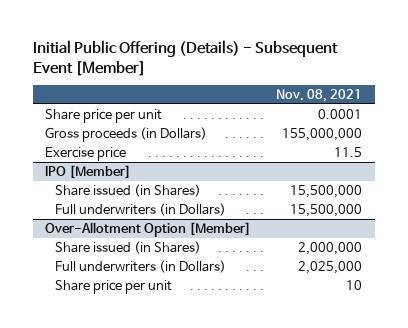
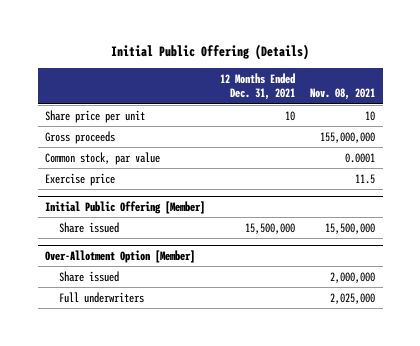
- Initial Public Offering (Details) - Subsequent Event [Member]
+ Initial Public Offering (Details)
- | Nov. 08, 2021
+ | 12 Months Ended Dec. 31, 2021 | Nov. 08, 2021
- Share price per unit | 0.0001
- Gross proceeds (in Dollars) | 155,000,000
+ Share price per unit | 10 | 10
+ Gross proceeds | | 155,000,000
+ Common stock, par value | | 0.0001
- IPO [Member]
- Share issued (in Shares) | 15,500,000
- Full underwriters (in Dollars) | 15,500,000
+ Initial Public Offering [Member]
+ Share issued | 15,500,000 | 15,500,000
@ Over-Allotment Option [Member]
- Share issued (in Shares) | 2,000,000
- Full underwriters (in Dollars) | 2,025,000
- Share price per unit | 10
+ Share issued | | 2,000,000
+ Full underwriters | | 2,025,000

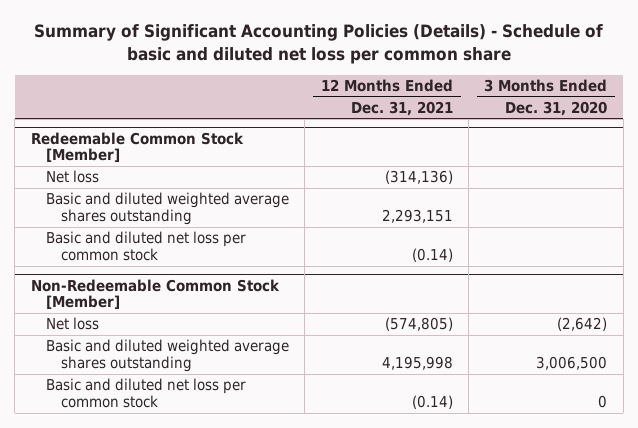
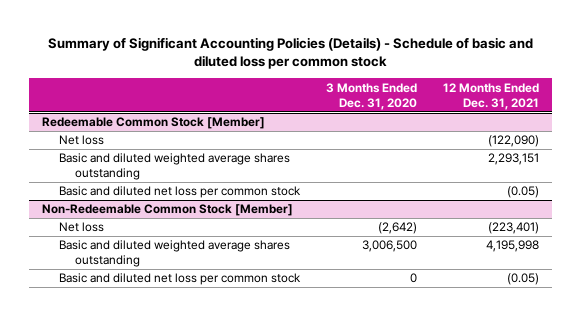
- Summary of Significant Accounting Policies (Details) - Schedule of basic and diluted net loss per common share
+ Summary of Significant Accounting Policies (Details) - Schedule of basic and diluted loss per common stock
- | 12 Months Ended Dec. 31, 2021 | 3 Months Ended Dec. 31, 2020
+ | 3 Months Ended Dec. 31, 2020 | 12 Months Ended Dec. 31, 2021
@ Redeemable Common Stock [Member]
- Net loss | (314,136) |
+ Net loss | | (122,090)
- Basic and diluted net loss per common stock | (0.14) |
+ Basic and diluted net loss per common stock | | (0.05)
@ Non-Redeemable Common Stock [Member]
- Net loss | (574,805) | (2,642)
+ Net loss | (2,642) | (223,401)
- Basic and diluted net loss per common stock | (0.14) | 0
+ Basic and diluted net loss per common stock | 0 | (0.05)

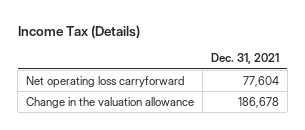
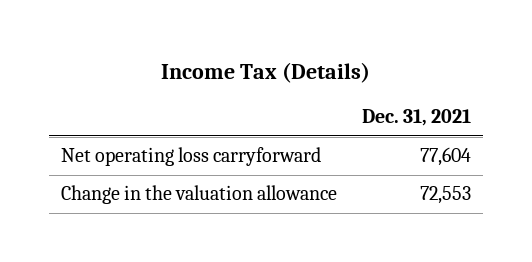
- Change in the valuation allowance | 186,678
+ Change in the valuation allowance | 72,553

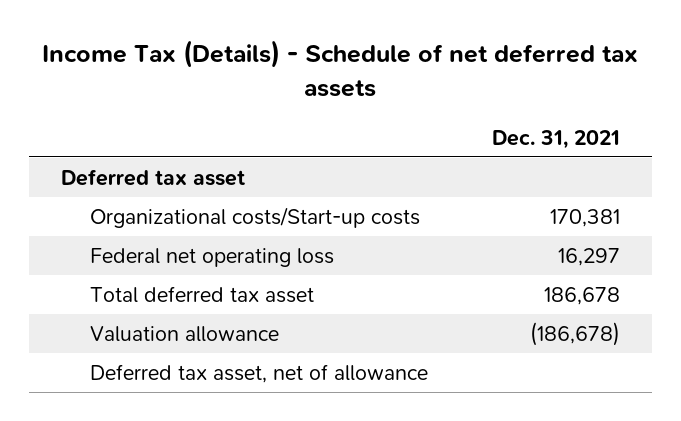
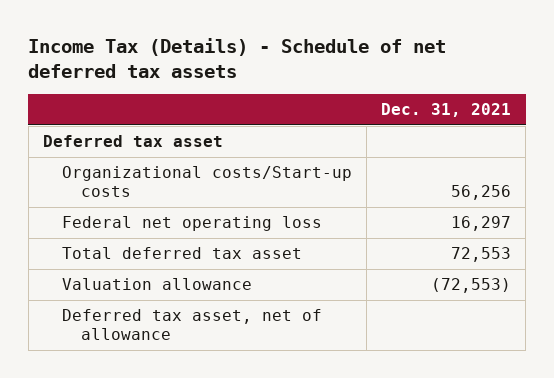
- Organizational costs/Start-up costs | 170,381
+ Organizational costs/Start-up costs | 56,256
- Total deferred tax asset | 186,678
- Valuation allowance | (186,678)
+ Total deferred tax asset | 72,553
+ Valuation allowance | (72,553)

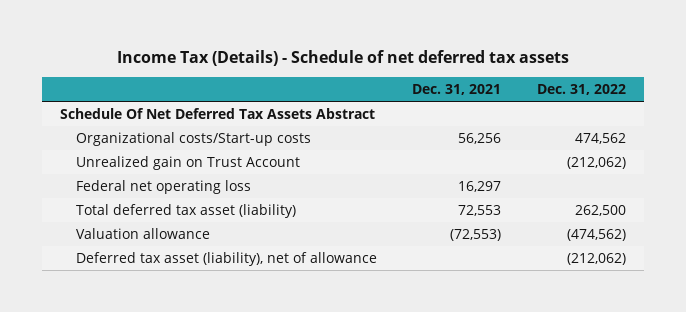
- | Dec. 31, 2021
+ | Dec. 31, 2021 | Dec. 31, 2022
- Deferred tax asset
+ Schedule Of Net Deferred Tax Assets Abstract
+ Unrealized gain on Trust Account | | (212,062)
- Total deferred tax asset | 72,553
+ Total deferred tax asset (liability) | 72,553 | 262,500
- Deferred tax asset, net of allowance
+ Deferred tax asset (liability), net of allowance | | (212,062)

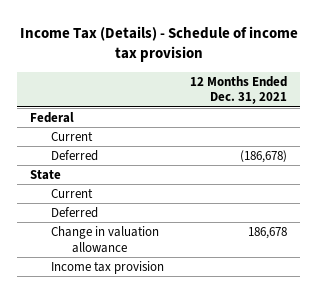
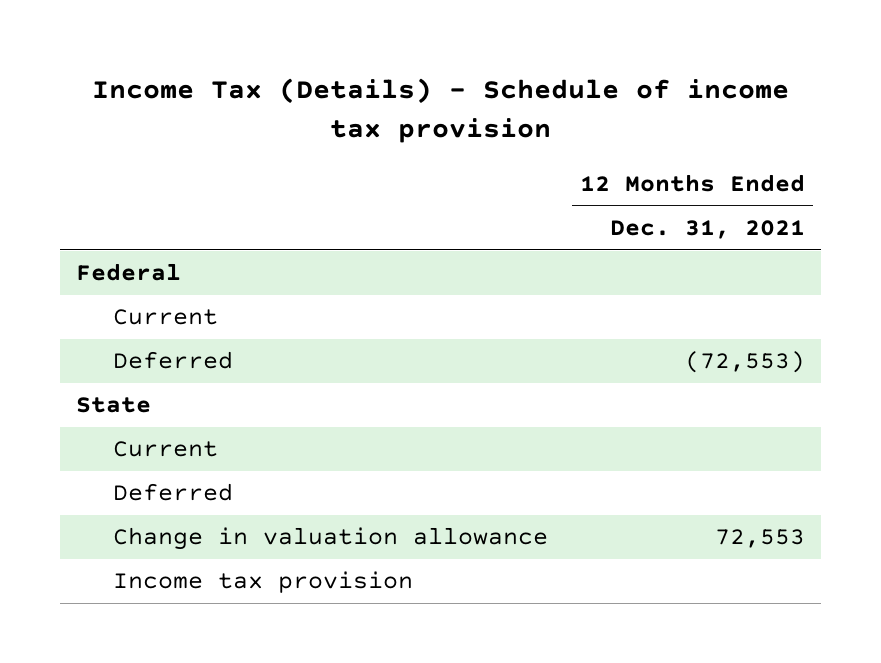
- Deferred | (186,678)
+ Deferred | (72,553)
- Change in valuation allowance | 186,678
+ Change in valuation allowance | 72,553

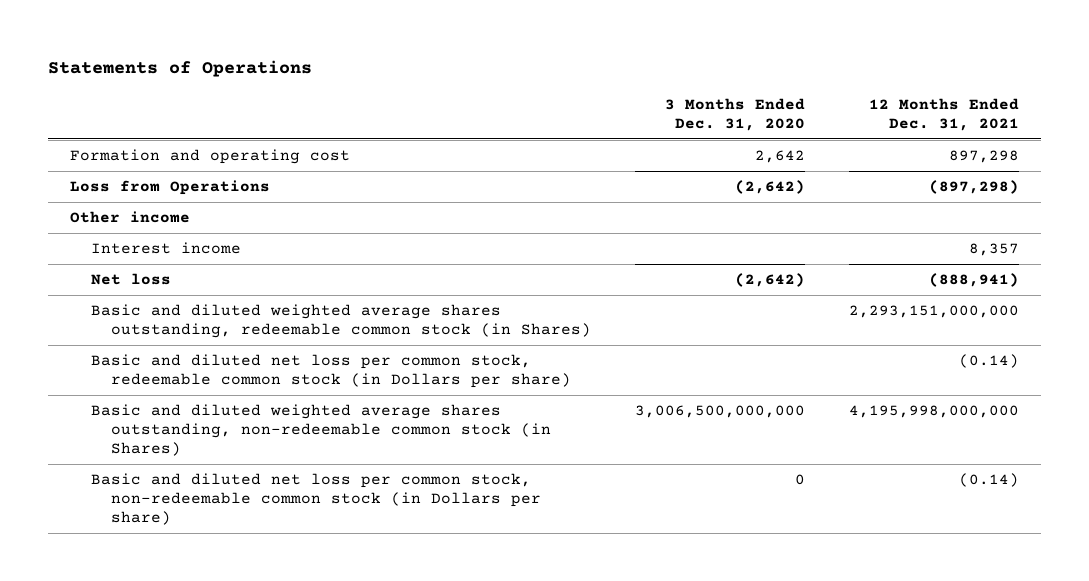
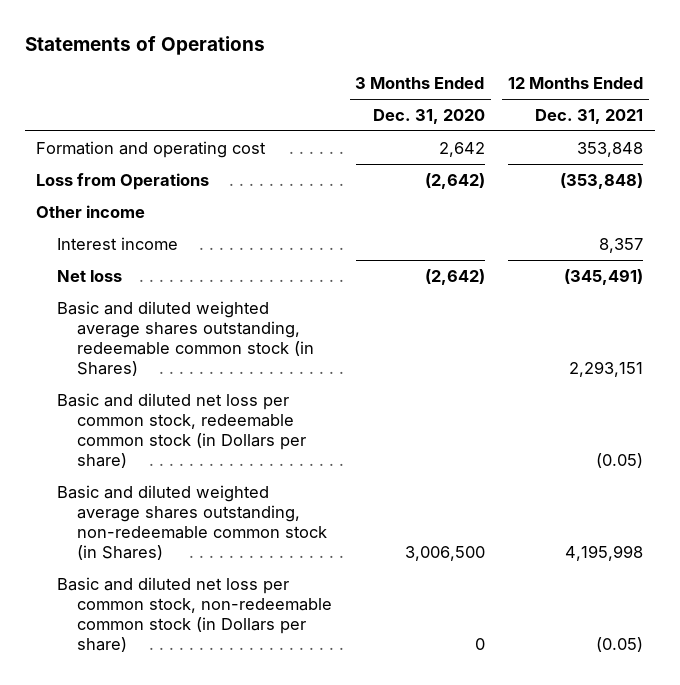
- Formation and operating cost | 2,642 | 897,298
- Loss from Operations | (2,642) | (897,298)
+ Formation and operating cost | 2,642 | 353,848
+ Loss from Operations | (2,642) | (353,848)
- Net loss | (2,642) | (888,941)
- Basic and diluted weighted average shares outstanding, redeemable common stock (in Shares) | | 2,293,151,000,000
- Basic and diluted net loss per common stock, redeemable common stock (in Dollars per share) | | (0.14)
- Basic and diluted weighted average shares outstanding, non-redeemable common stock (in Shares) | 3,006,500,000,000 | 4,195,998,000,000
- Basic and diluted net loss per common stock, non-redeemable common stock (in Dollars per share) | 0 | (0.14)
+ Net loss | (2,642) | (345,491)
+ Basic and diluted weighted average shares outstanding, redeemable common stock (in Shares) | | 2,293,151
+ Basic and diluted net loss per common stock, redeemable common stock (in Dollars per share) | | (0.05)
+ Basic and diluted weighted average shares outstanding, non-redeemable common stock (in Shares) | 3,006,500 | 4,195,998
+ Basic and diluted net loss per common stock, non-redeemable common stock (in Dollars per share) | 0 | (0.05)

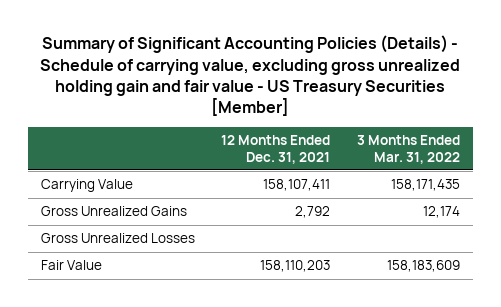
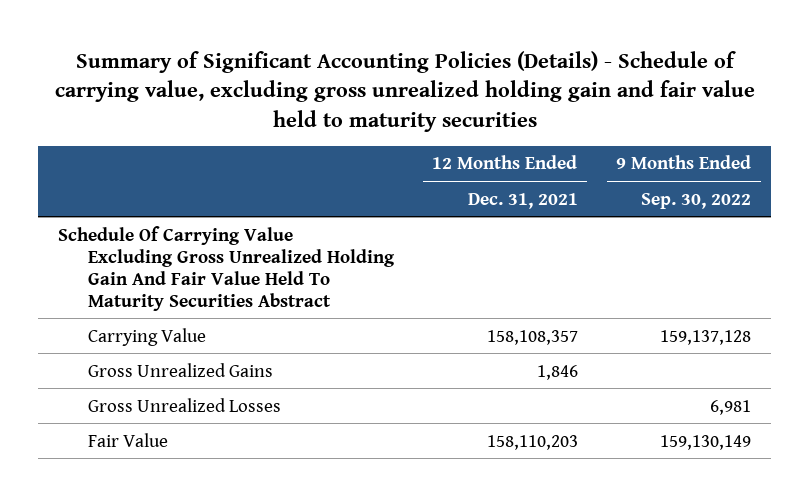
- Summary of Significant Accounting Policies (Details) - Schedule of carrying value, excluding gross unrealized holding gain and fair value - US Treasury Securities [Member]
+ Summary of Significant Accounting Policies (Details) - Schedule of carrying value, excluding gross unrealized holding gain and fair value held to maturity securities
- | 12 Months Ended Dec. 31, 2021 | 3 Months Ended Mar. 31, 2022
+ | 12 Months Ended Dec. 31, 2021 | 9 Months Ended Sep. 30, 2022
- Carrying Value | 158,107,411 | 158,171,435
- Gross Unrealized Gains | 2,792 | 12,174
+ Schedule Of Carrying Value Excluding Gross Unrealized Holding Gain And Fair Value Held To Maturity Securities Abstract
+ Carrying Value | 158,108,357 | 159,137,128
+ Gross Unrealized Gains | 1,846 |

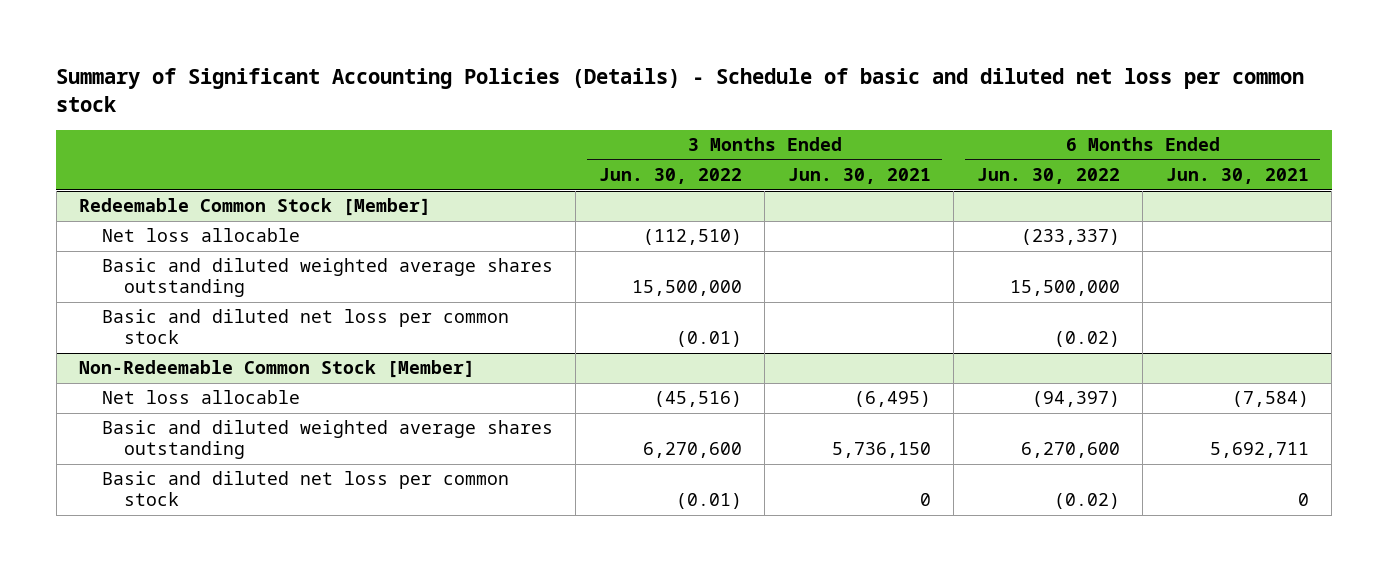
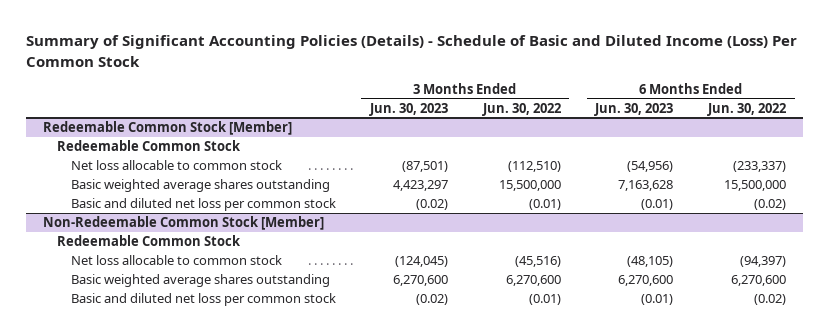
- Summary of Significant Accounting Policies (Details) - Schedule of basic and diluted net loss per common stock
+ Summary of Significant Accounting Policies (Details) - Schedule of Basic and Diluted Income (Loss) Per Common Stock
- | 3 Months Ended Jun. 30, 2022 | 3 Months Ended Jun. 30, 2021 | 6 Months Ended Jun. 30, 2022 | 6 Months Ended Jun. 30, 2021
+ | 3 Months Ended Jun. 30, 2023 | 3 Months Ended Jun. 30, 2022 | 6 Months Ended Jun. 30, 2023 | 6 Months Ended Jun. 30, 2022
@ Redeemable Common Stock [Member]
- Net loss allocable | (112,510) | | (233,337) |
- Basic and diluted weighted average shares outstanding | 15,500,000 | | 15,500,000 |
+ Redeemable Common Stock
+ Net loss allocable to common stock | (87,501) | (112,510) | (54,956) | (233,337)
+ Basic weighted average shares outstanding | 4,423,297 | 15,500,000 | 7,163,628 | 15,500,000
@ Non-Redeemable Common Stock [Member]
- Net loss allocable | (45,516) | (6,495) | (94,397) | (7,584)
- Basic and diluted weighted average shares outstanding | 6,270,600 | 5,736,150 | 6,270,600 | 5,692,711
+ Redeemable Common Stock
+ Net loss allocable to common stock | (124,045) | (45,516) | (48,105) | (94,397)
+ Basic weighted average shares outstanding | 6,270,600 | 6,270,600 | 6,270,600 | 6,270,600

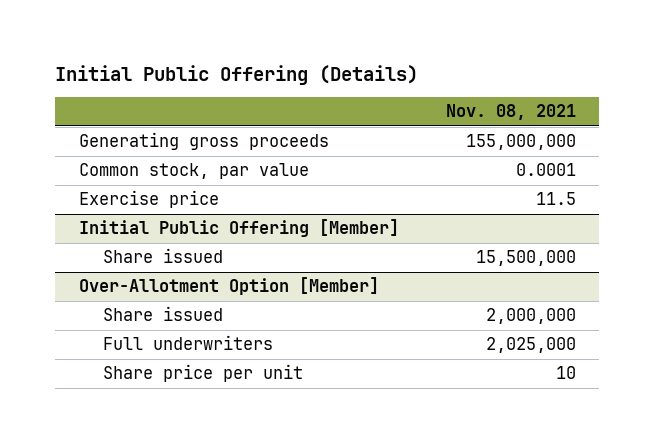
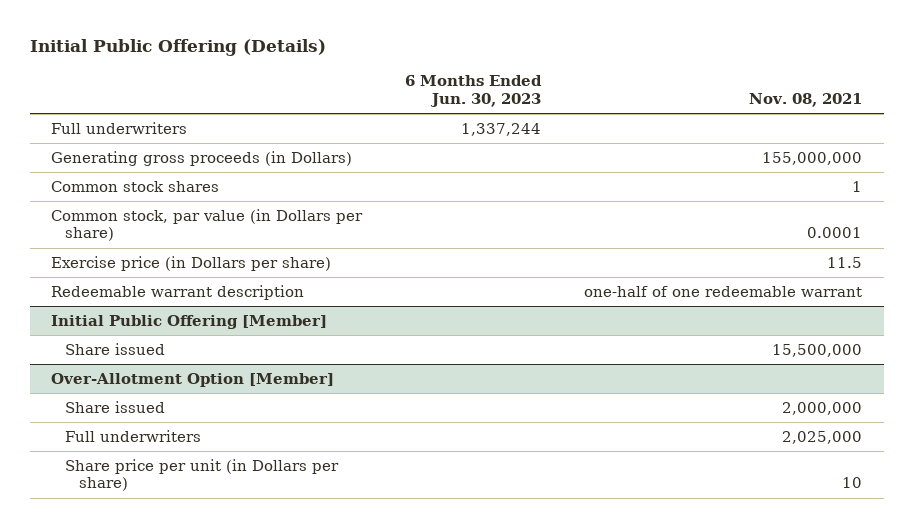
- | Nov. 08, 2021
+ | 6 Months Ended Jun. 30, 2023 | Nov. 08, 2021
- Generating gross proceeds | 155,000,000
- Common stock, par value | 0.0001
- Exercise price | 11.5
+ Full underwriters | 1,337,244 |
+ Generating gross proceeds (in Dollars) | | 155,000,000
+ Common stock shares | | 1
+ Common stock, par value (in Dollars per share) | | 0.0001
+ Exercise price (in Dollars per share) | | 11.5
+ Redeemable warrant description | | one-half of one redeemable warrant
@ Over-Allotment Option [Member]
- Share price per unit | 10
+ Share price per unit (in Dollars per share) | | 10

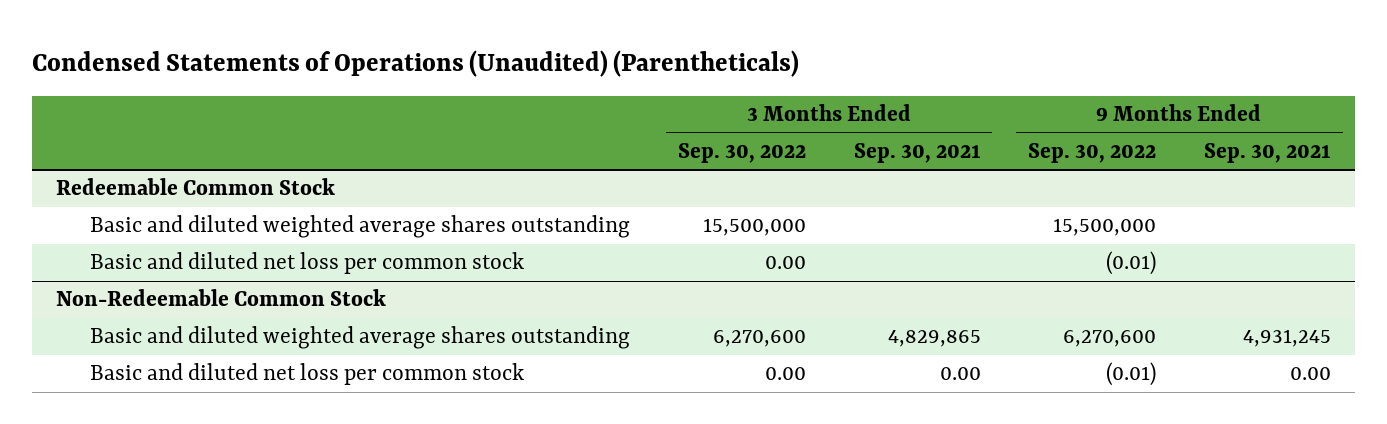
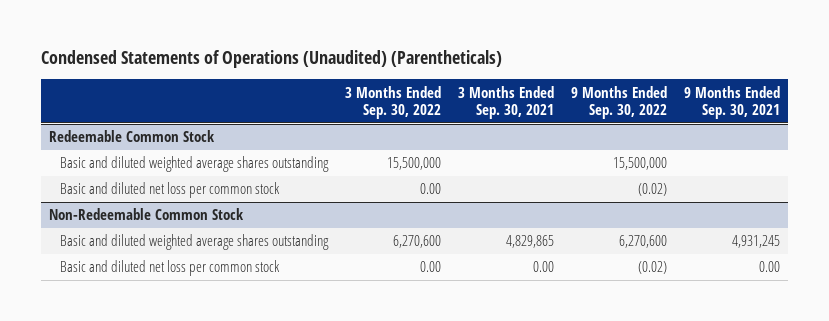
@ Redeemable Common Stock
- Basic and diluted net loss per common stock | 0.00 | | (0.01) |
+ Basic and diluted net loss per common stock | 0.00 | | (0.02) |
@ Non-Redeemable Common Stock
- Basic and diluted net loss per common stock | 0.00 | 0.00 | (0.01) | 0.00
+ Basic and diluted net loss per common stock | 0.00 | 0.00 | (0.02) | 0.00

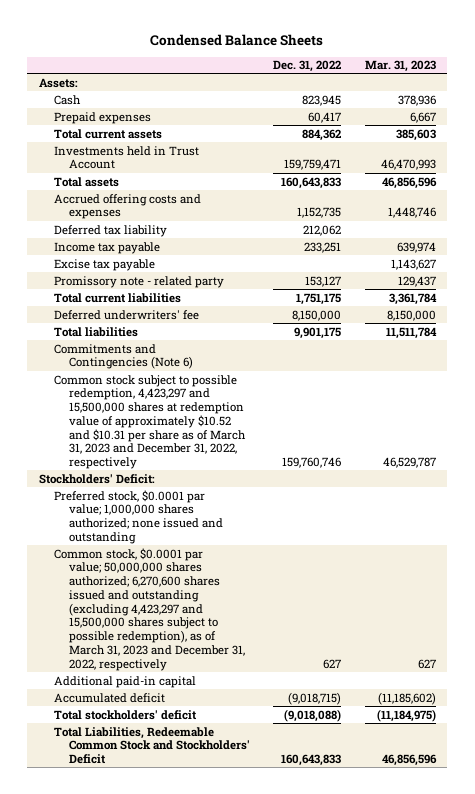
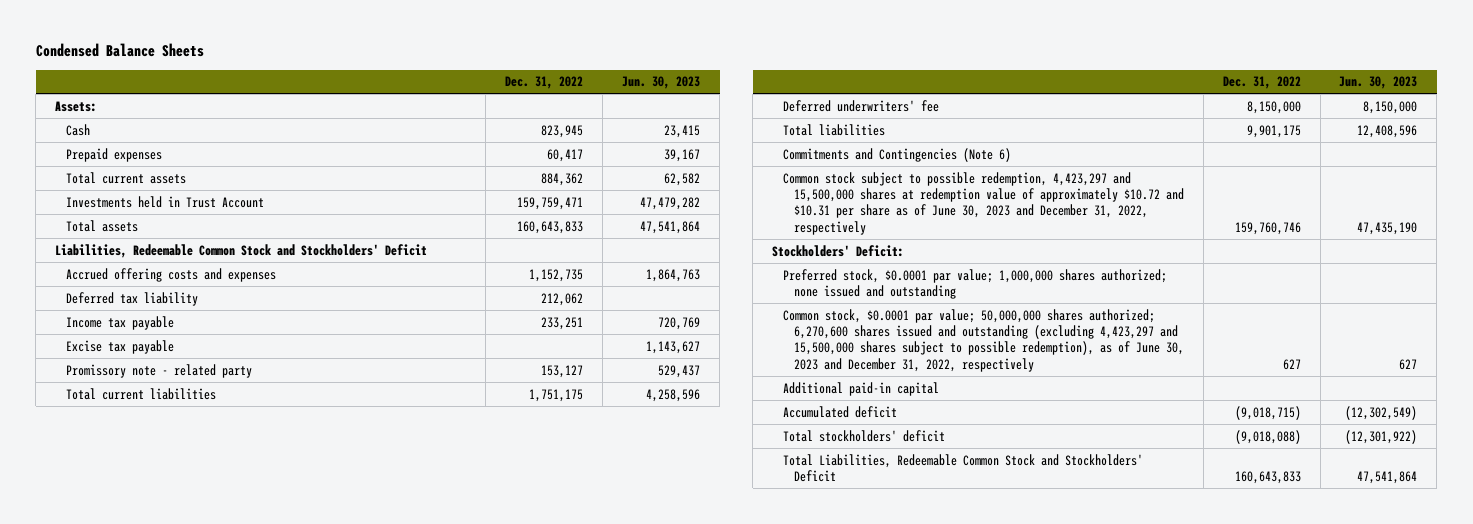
- | Dec. 31, 2022 | Mar. 31, 2023
+ | Dec. 31, 2022 | Jun. 30, 2023
+ Liabilities, Redeemable Common Stock and Stockholders' Deficit
- Common stock subject to possible redemption, 4,423,297 and 15,500,000 shares at redemption value of approximately $10.52 and $10.31 per share as of March 31, 2023 and December 31, 2022, respectively | 159,760,746 | 46,529,787
+ Common stock subject to possible redemption, 4,423,297 and 15,500,000 shares at redemption value of approximately $10.72 and $10.31 per share as of June 30, 2023 and December 31, 2022, respectively | 159,760,746 | 47,435,190
- Common stock, $0.0001 par value; 50,000,000 shares authorized; 6,270,600 shares issued and outstanding (excluding 4,423,297 and 15,500,000 shares subject to possible redemption), as of March 31, 2023 and December 31, 2022, respectively | 627 | 627
+ Common stock, $0.0001 par value; 50,000,000 shares authorized; 6,270,600 shares issued and outstanding (excluding 4,423,297 and 15,500,000 shares subject to possible redemption), as of June 30, 2023 and December 31, 2022, respectively | 627 | 627

